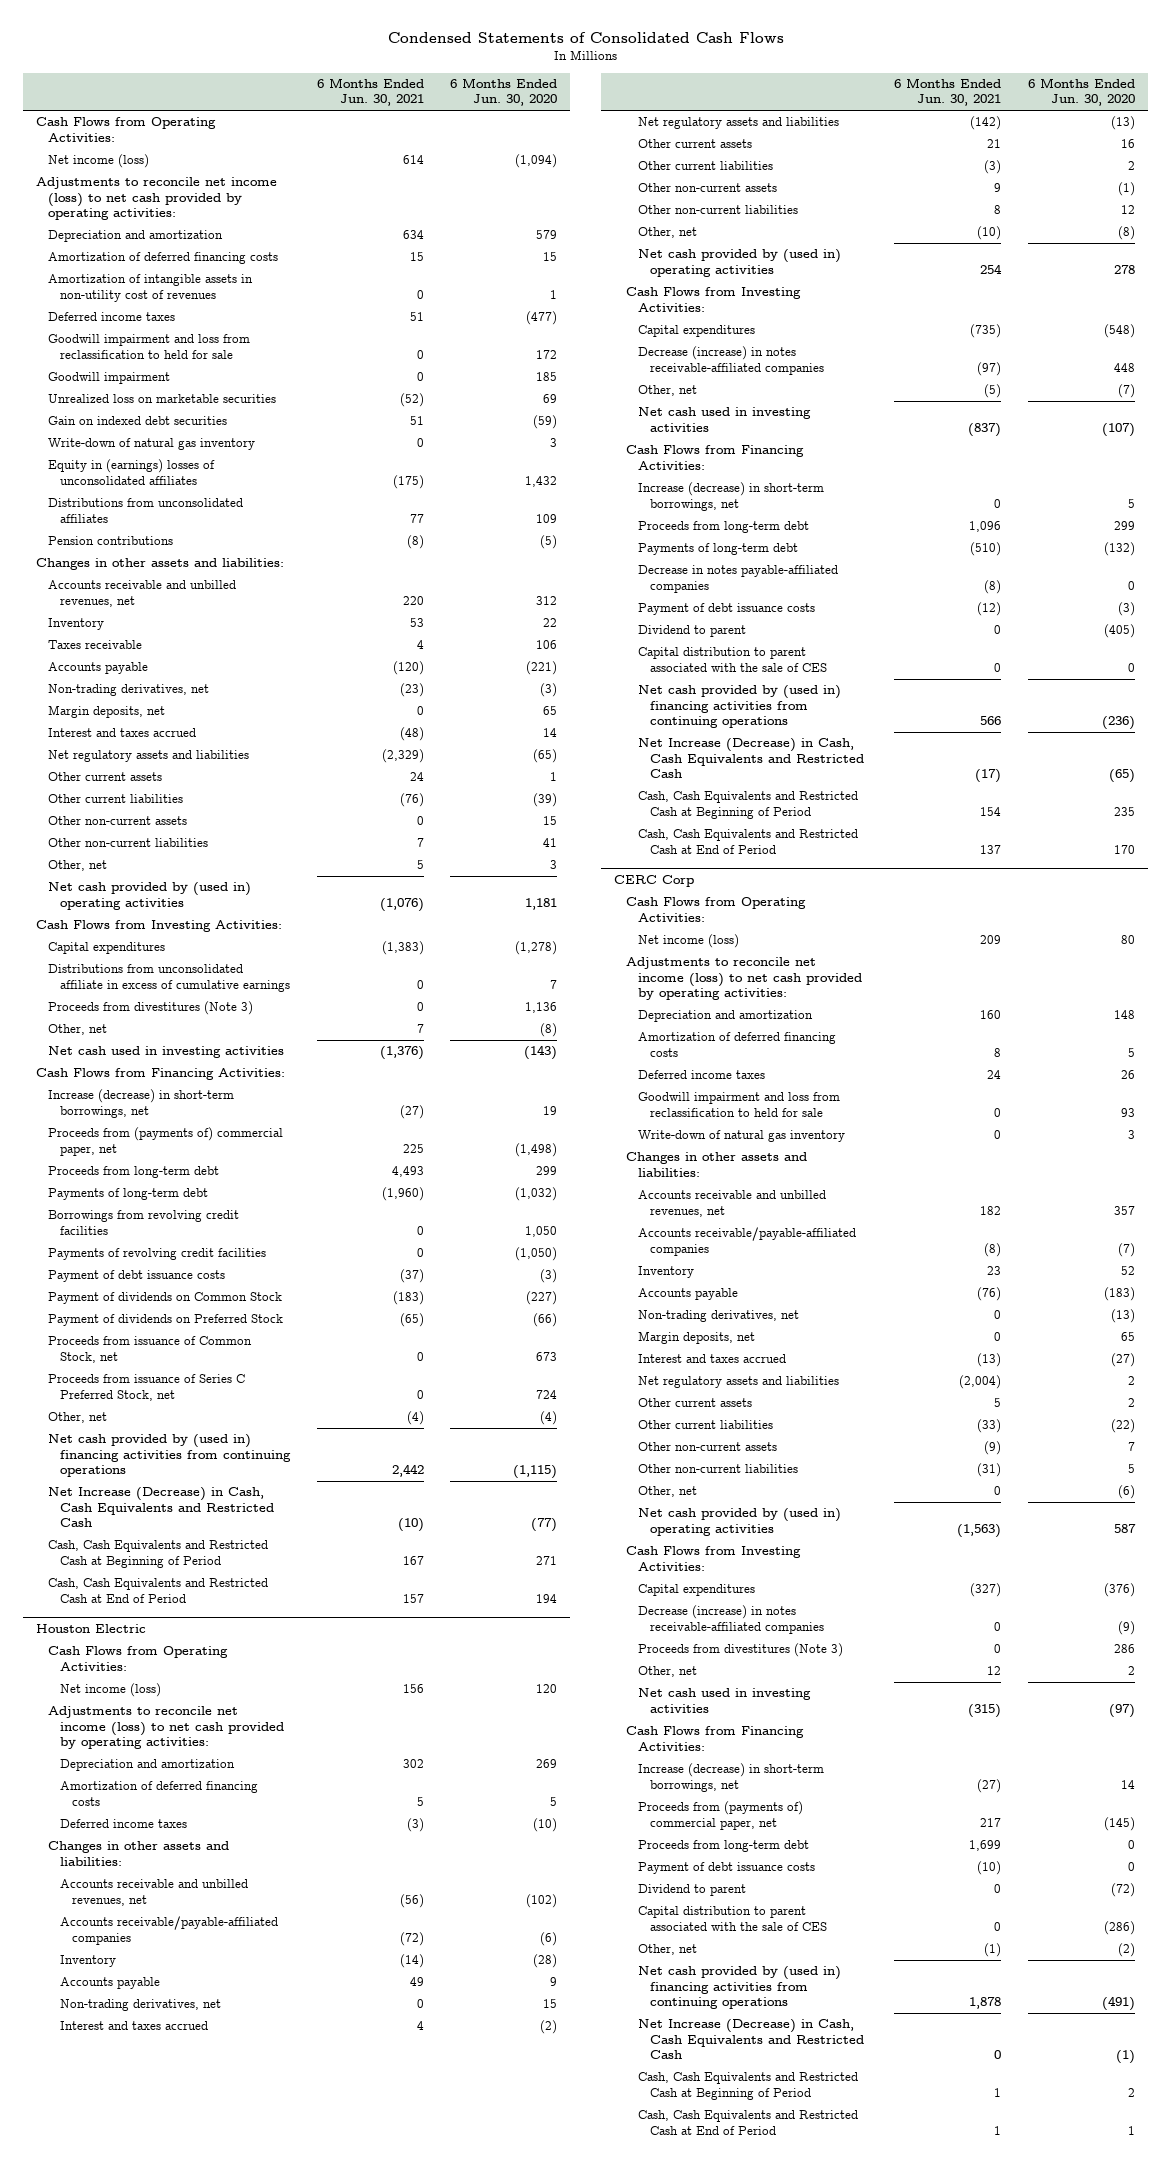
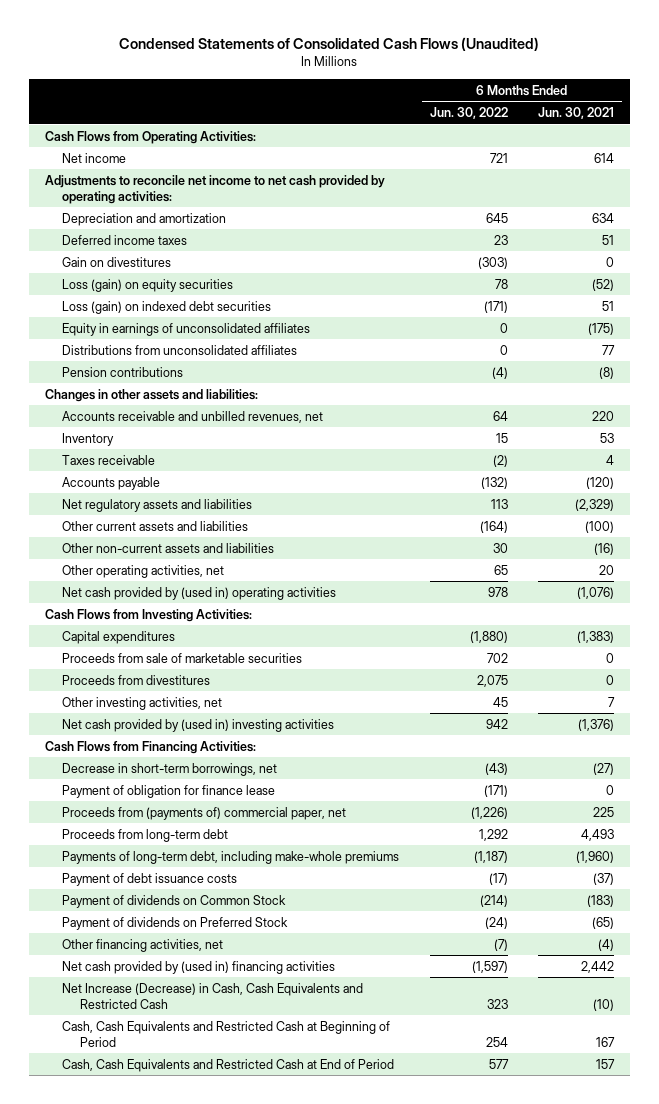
- Condensed Statements of Consolidated Cash Flows
+ Condensed Statements of Consolidated Cash Flows (Unaudited)
- | 6 Months Ended Jun. 30, 2021 | 6 Months Ended Jun. 30, 2020
+ | 6 Months Ended Jun. 30, 2022 | 6 Months Ended Jun. 30, 2021
- Net income (loss) | 614 | (1,094)
- Adjustments to reconcile net income (loss) to net cash provided by operating activities:
+ Net income | 721 | 614
+ Adjustments to reconcile net income to net cash provided by operating activities:
- Amortization of deferred financing costs | 15 | 15
- Amortization of intangible assets in non-utility cost of revenues | 0 | 1
- Goodwill impairment and loss from reclassification to held for sale | 0 | 172
- Goodwill impairment | 0 | 185
- Unrealized loss on marketable securities | (52) | 69
- Gain on indexed debt securities | 51 | (59)
- Write-down of natural gas inventory | 0 | 3
- Equity in (earnings) losses of unconsolidated affiliates | (175) | 1,432
+ Gain on divestitures | (303) | 0
+ Loss (gain) on equity securities | 78 | (52)
+ Loss (gain) on indexed debt securities | (171) | 51
+ Equity in earnings of unconsolidated affiliates | 0 | (175)
- Non-trading derivatives, net | (23) | (3)
- Margin deposits, net | 0 | 65
- Interest and taxes accrued | (48) | 14
- Other current assets | 24 | 1
- Other current liabilities | (76) | (39)
- Other non-current assets | 0 | 15
- Other non-current liabilities | 7 | 41
- Other, net | 5 | 3
+ Other current assets and liabilities | (164) | (100)
+ Other non-current assets and liabilities | 30 | (16)
+ Other operating activities, net | 65 | 20
- Distributions from unconsolidated affiliate in excess of cumulative earnings | 0 | 7
- Proceeds from divestitures (Note 3) | 0 | 1,136
- Other, net | 7 | (8)
- Net cash used in investing activities | (1,376) | (143)
+ Proceeds from sale of marketable securities | 702 | 0
+ Proceeds from divestitures | 2,075 | 0
+ Other investing activities, net | 45 | 7
+ Net cash provided by (used in) investing activities | 942 | (1,376)
- Increase (decrease) in short-term borrowings, net | (27) | 19
+ Decrease in short-term borrowings, net | (43) | (27)
+ Payment of obligation for finance lease | (171) | 0
- Payments of long-term debt | (1,960) | (1,032)
- Borrowings from revolving credit facilities | 0 | 1,050
- Payments of revolving credit facilities | 0 | (1,050)
+ Payments of long-term debt, including make-whole premiums | (1,187) | (1,960)
- Proceeds from issuance of Common Stock, net | 0 | 673
- Proceeds from issuance of Series C Preferred Stock, net | 0 | 724
- Other, net | (4) | (4)
- Net cash provided by (used in) financing activities from continuing operations | 2,442 | (1,115)
+ Other financing activities, net | (7) | (4)
+ Net cash provided by (used in) financing activities | (1,597) | 2,442
- Houston Electric
- Cash Flows from Operating Activities:
- Net income (loss) | 156 | 120
- Adjustments to reconcile net income (loss) to net cash provided by operating activities:
- Depreciation and amortization | 302 | 269
- Amortization of deferred financing costs | 5 | 5
- Deferred income taxes | (3) | (10)
- Changes in other assets and liabilities:
- Accounts receivable and unbilled revenues, net | (56) | (102)
- Accounts receivable/payable-affiliated companies | (72) | (6)
- Inventory | (14) | (28)
- Accounts payable | 49 | 9
- Non-trading derivatives, net | 0 | 15
- Interest and taxes accrued | 4 | (2)
- Net regulatory assets and liabilities | (142) | (13)
- Other current assets | 21 | 16
- Other current liabilities | (3) | 2
- Other non-current assets | 9 | (1)
- Other non-current liabilities | 8 | 12
- Other, net | (10) | (8)
- Net cash provided by (used in) operating activities | 254 | 278
- Cash Flows from Investing Activities:
- Capital expenditures | (735) | (548)
- Decrease (increase) in notes receivable-affiliated companies | (97) | 448
- Other, net | (5) | (7)
- Net cash used in investing activities | (837) | (107)
- Cash Flows from Financing Activities:
- Increase (decrease) in short-term borrowings, net | 0 | 5
- Proceeds from long-term debt | 1,096 | 299
- Payments of long-term debt | (510) | (132)
- Decrease in notes payable-affiliated companies | (8) | 0
- Payment of debt issuance costs | (12) | (3)
- Dividend to parent | 0 | (405)
- Capital distribution to parent associated with the sale of CES | 0 | 0
- Net cash provided by (used in) financing activities from continuing operations | 566 | (236)
- Net Increase (Decrease) in Cash, Cash Equivalents and Restricted Cash | (17) | (65)
- Cash, Cash Equivalents and Restricted Cash at Beginning of Period | 154 | 235
- Cash, Cash Equivalents and Restricted Cash at End of Period | 137 | 170
- CERC Corp
- Cash Flows from Operating Activities:
- Net income (loss) | 209 | 80
- Adjustments to reconcile net income (loss) to net cash provided by operating activities:
- Depreciation and amortization | 160 | 148
- Amortization of deferred financing costs | 8 | 5
- Deferred income taxes | 24 | 26
- Goodwill impairment and loss from reclassification to held for sale | 0 | 93
- Write-down of natural gas inventory | 0 | 3
- Changes in other assets and liabilities:
- Accounts receivable and unbilled revenues, net | 182 | 357
- Accounts receivable/payable-affiliated companies | (8) | (7)
- Inventory | 23 | 52
- Accounts payable | (76) | (183)
- Non-trading derivatives, net | 0 | (13)
- Margin deposits, net | 0 | 65
- Interest and taxes accrued | (13) | (27)
- Net regulatory assets and liabilities | (2,004) | 2
- Other current assets | 5 | 2
- Other current liabilities | (33) | (22)
- Other non-current assets | (9) | 7
- Other non-current liabilities | (31) | 5
- Other, net | 0 | (6)
- Net cash provided by (used in) operating activities | (1,563) | 587
- Cash Flows from Investing Activities:
- Capital expenditures | (327) | (376)
- Decrease (increase) in notes receivable-affiliated companies | 0 | (9)
- Proceeds from divestitures (Note 3) | 0 | 286
- Other, net | 12 | 2
- Net cash used in investing activities | (315) | (97)
- Cash Flows from Financing Activities:
- Increase (decrease) in short-term borrowings, net | (27) | 14
- Proceeds from (payments of) commercial paper, net | 217 | (145)
- Proceeds from long-term debt | 1,699 | 0
- Payment of debt issuance costs | (10) | 0
- Dividend to parent | 0 | (72)
- Capital distribution to parent associated with the sale of CES | 0 | (286)
- Other, net | (1) | (2)
- Net cash provided by (used in) financing activities from continuing operations | 1,878 | (491)
- Net Increase (Decrease) in Cash, Cash Equivalents and Restricted Cash | 0 | (1)
- Cash, Cash Equivalents and Restricted Cash at Beginning of Period | 1 | 2
- Cash, Cash Equivalents and Restricted Cash at End of Period | 1 | 1

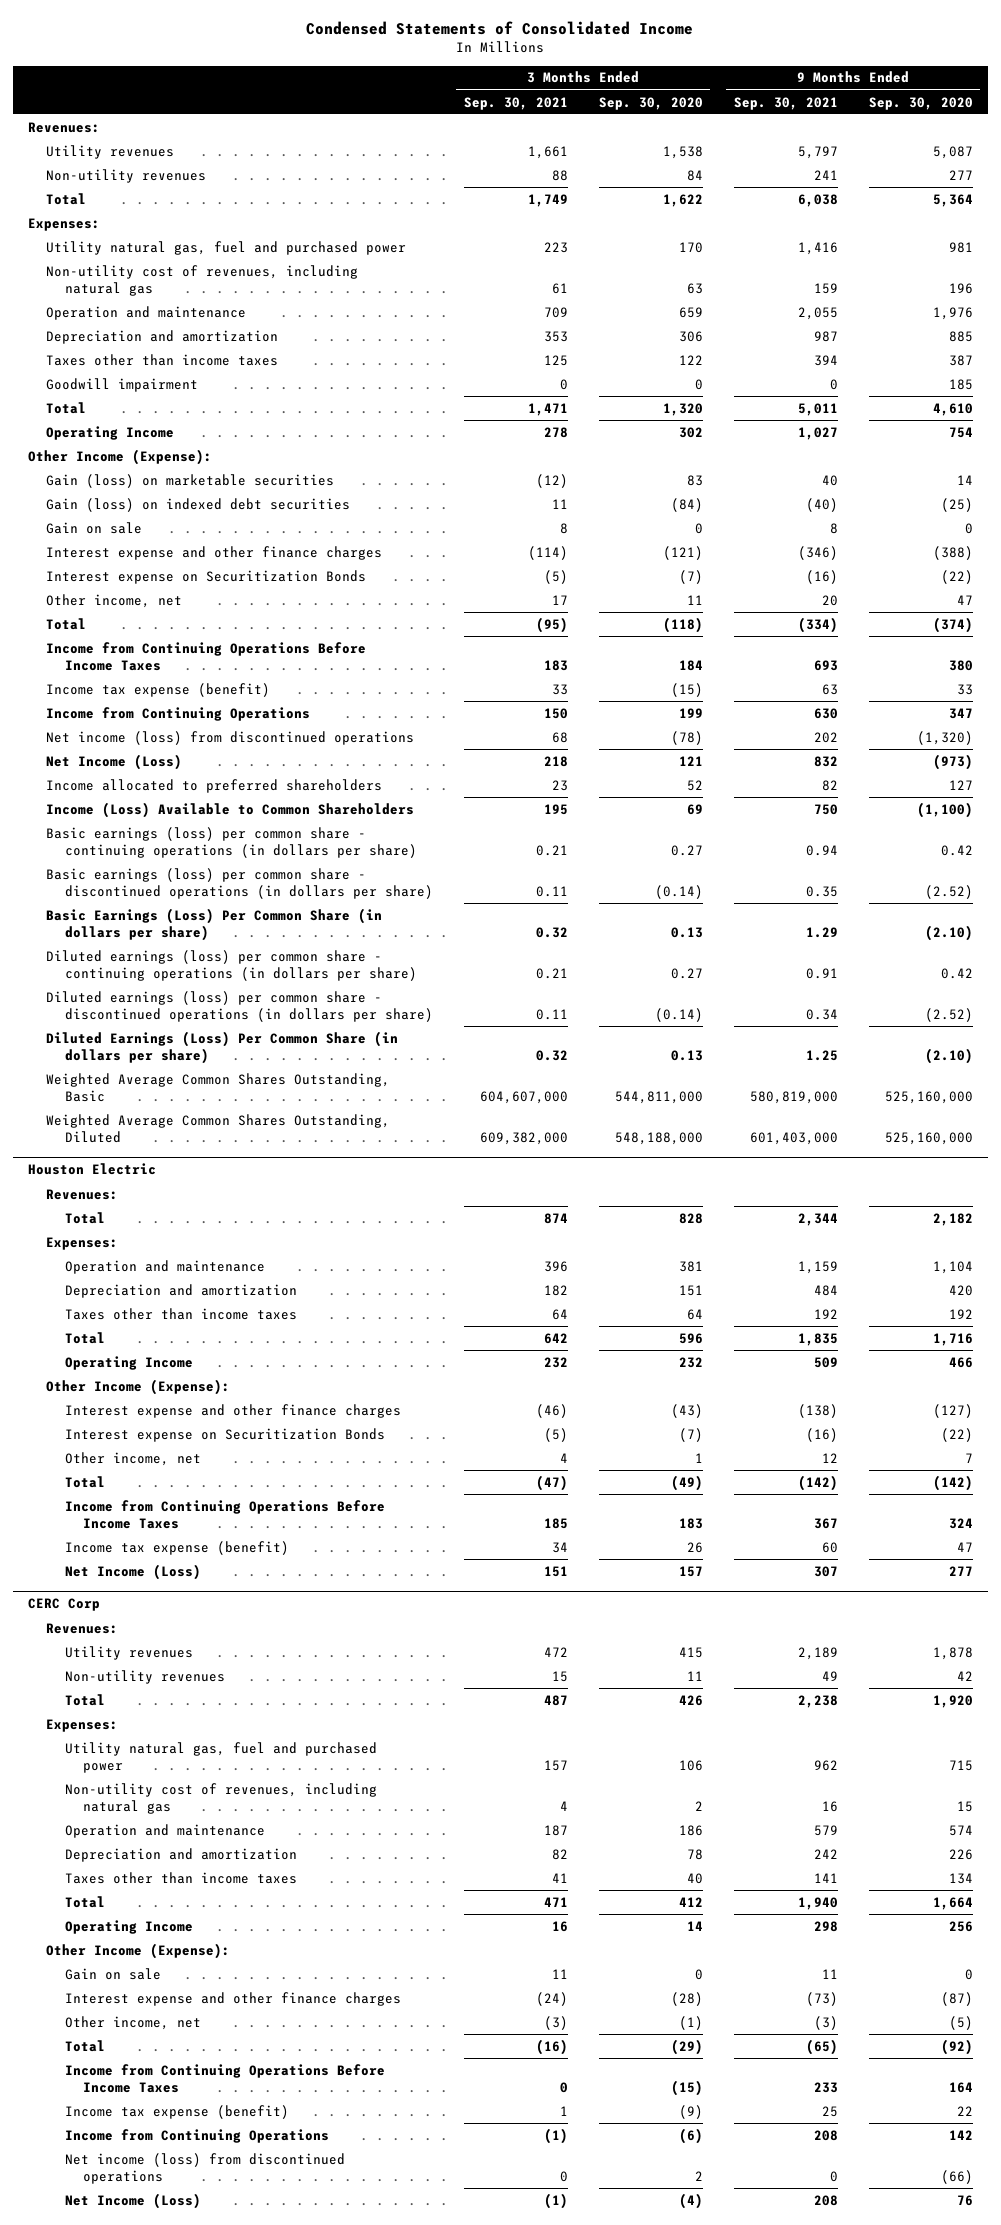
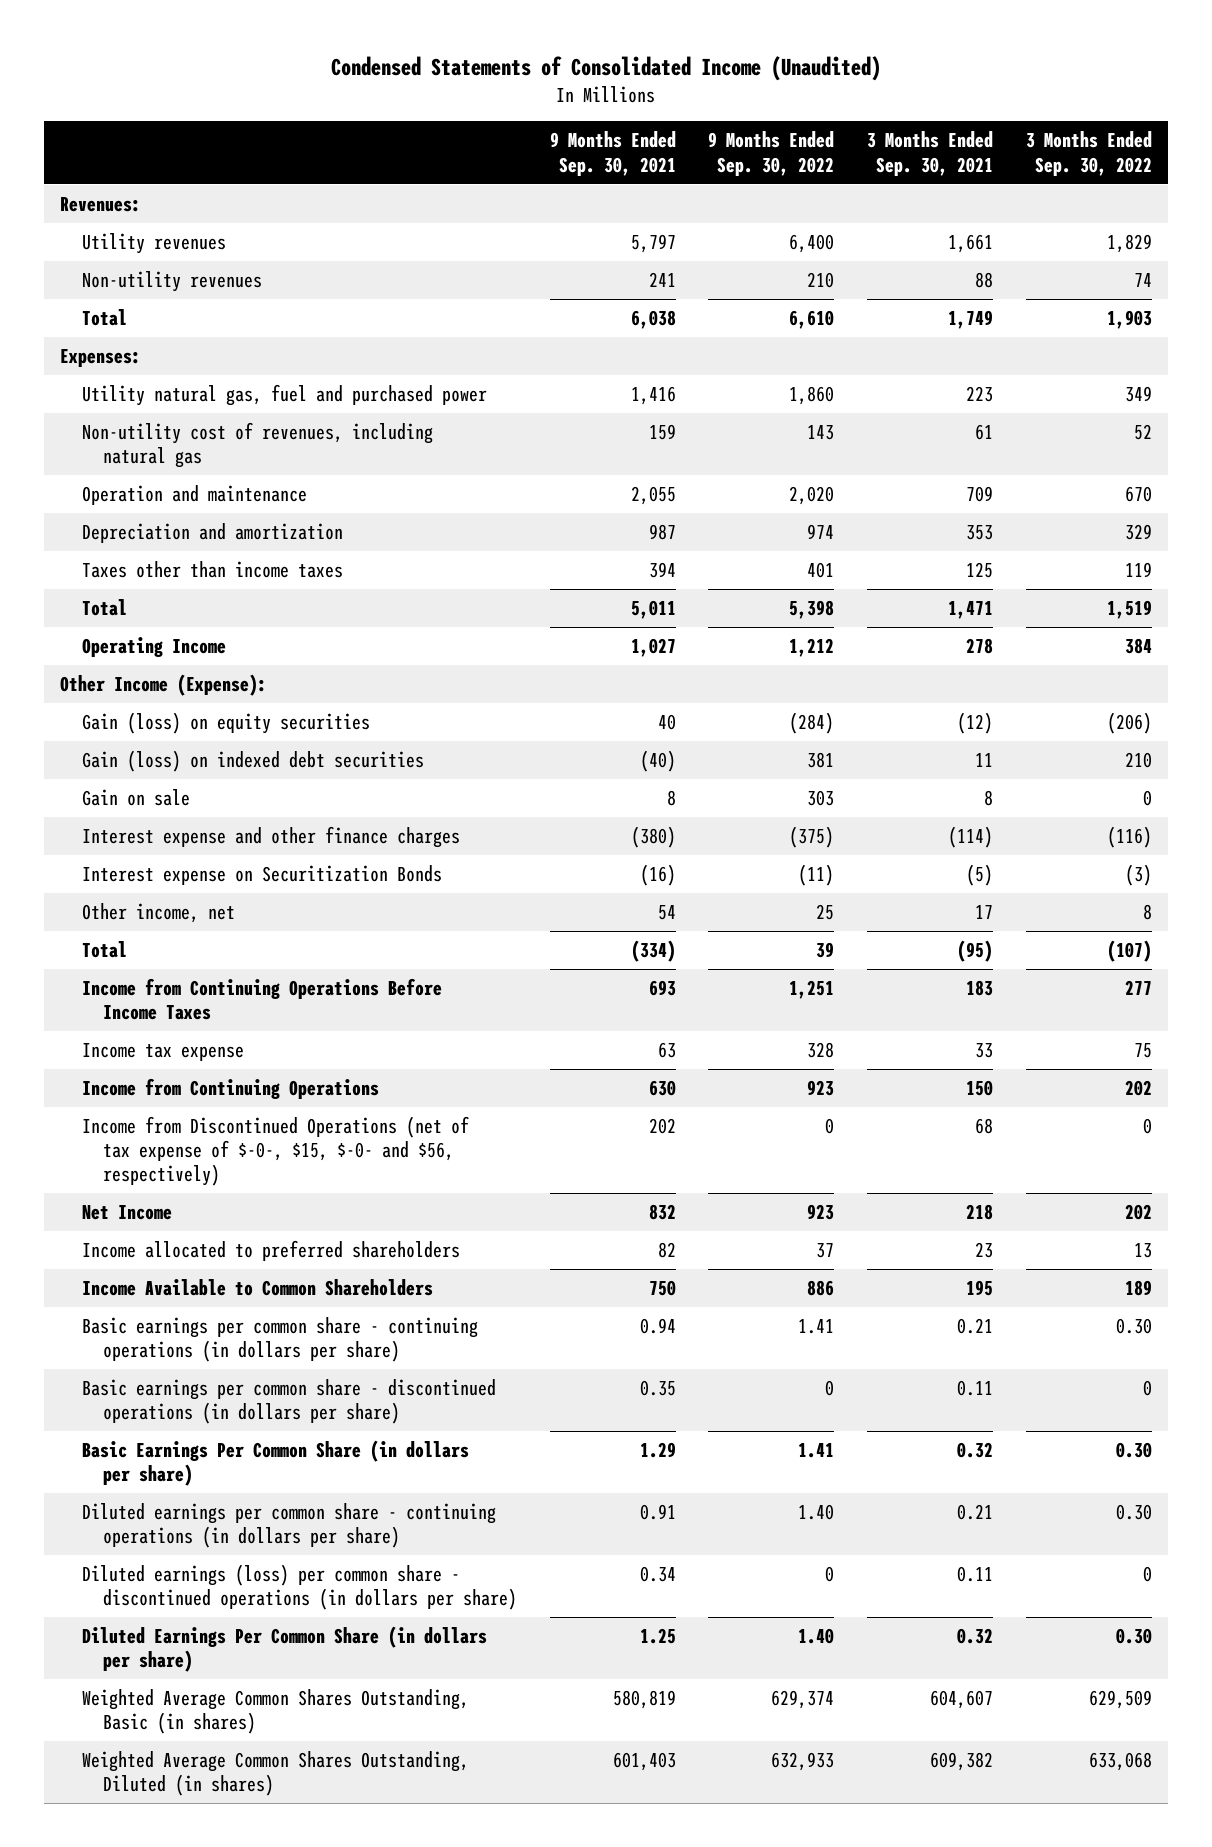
- Condensed Statements of Consolidated Income
+ Condensed Statements of Consolidated Income (Unaudited)
- | 3 Months Ended Sep. 30, 2021 | 3 Months Ended Sep. 30, 2020 | 9 Months Ended Sep. 30, 2021 | 9 Months Ended Sep. 30, 2020
+ | 9 Months Ended Sep. 30, 2021 | 9 Months Ended Sep. 30, 2022 | 3 Months Ended Sep. 30, 2021 | 3 Months Ended Sep. 30, 2022
- Goodwill impairment | 0 | 0 | 0 | 185
- Gain (loss) on marketable securities | (12) | 83 | 40 | 14
+ Gain (loss) on equity securities | 40 | (284) | (12) | (206)
- Interest expense and other finance charges | (114) | (121) | (346) | (388)
+ Interest expense and other finance charges | (380) | (375) | (114) | (116)
- Other income, net | 17 | 11 | 20 | 47
+ Other income, net | 54 | 25 | 17 | 8
- Income tax expense (benefit) | 33 | (15) | 63 | 33
+ Income tax expense | 63 | 328 | 33 | 75
- Net income (loss) from discontinued operations | 68 | (78) | 202 | (1,320)
- Net Income (Loss) | 218 | 121 | 832 | (973)
+ Income from Discontinued Operations (net of tax expense of $-0-, $15, $-0- and $56, respectively) | 202 | 0 | 68 | 0
+ Net Income | 832 | 923 | 218 | 202
- Income (Loss) Available to Common Shareholders | 195 | 69 | 750 | (1,100)
- Basic earnings (loss) per common share - continuing operations (in dollars per share) | 0.21 | 0.27 | 0.94 | 0.42
- Basic earnings (loss) per common share - discontinued operations (in dollars per share) | 0.11 | (0.14) | 0.35 | (2.52)
- Basic Earnings (Loss) Per Common Share (in dollars per share) | 0.32 | 0.13 | 1.29 | (2.10)
- Diluted earnings (loss) per common share - continuing operations (in dollars per share) | 0.21 | 0.27 | 0.91 | 0.42
+ Income Available to Common Shareholders | 750 | 886 | 195 | 189
+ Basic earnings per common share - continuing operations (in dollars per share) | 0.94 | 1.41 | 0.21 | 0.30
+ Basic earnings per common share - discontinued operations (in dollars per share) | 0.35 | 0 | 0.11 | 0
+ Basic Earnings Per Common Share (in dollars per share) | 1.29 | 1.41 | 0.32 | 0.30
+ Diluted earnings per common share - continuing operations (in dollars per share) | 0.91 | 1.40 | 0.21 | 0.30
- Diluted Earnings (Loss) Per Common Share (in dollars per share) | 0.32 | 0.13 | 1.25 | (2.10)
- Weighted Average Common Shares Outstanding, Basic | 604,607,000 | 544,811,000 | 580,819,000 | 525,160,000
- Weighted Average Common Shares Outstanding, Diluted | 609,382,000 | 548,188,000 | 601,403,000 | 525,160,000
- Houston Electric
- Revenues:
- Total | 874 | 828 | 2,344 | 2,182
- Expenses:
- Operation and maintenance | 396 | 381 | 1,159 | 1,104
- Depreciation and amortization | 182 | 151 | 484 | 420
- Taxes other than income taxes | 64 | 64 | 192 | 192
- Total | 642 | 596 | 1,835 | 1,716
- Operating Income | 232 | 232 | 509 | 466
- Other Income (Expense):
- Interest expense and other finance charges | (46) | (43) | (138) | (127)
- Interest expense on Securitization Bonds | (5) | (7) | (16) | (22)
- Other income, net | 4 | 1 | 12 | 7
- Total | (47) | (49) | (142) | (142)
- Income from Continuing Operations Before Income Taxes | 185 | 183 | 367 | 324
- Income tax expense (benefit) | 34 | 26 | 60 | 47
- Net Income (Loss) | 151 | 157 | 307 | 277
- CERC Corp
- Revenues:
- Utility revenues | 472 | 415 | 2,189 | 1,878
- Non-utility revenues | 15 | 11 | 49 | 42
- Total | 487 | 426 | 2,238 | 1,920
- Expenses:
- Utility natural gas, fuel and purchased power | 157 | 106 | 962 | 715
- Non-utility cost of revenues, including natural gas | 4 | 2 | 16 | 15
- Operation and maintenance | 187 | 186 | 579 | 574
- Depreciation and amortization | 82 | 78 | 242 | 226
- Taxes other than income taxes | 41 | 40 | 141 | 134
- Total | 471 | 412 | 1,940 | 1,664
- Operating Income | 16 | 14 | 298 | 256
- Other Income (Expense):
- Gain on sale | 11 | 0 | 11 | 0
- Interest expense and other finance charges | (24) | (28) | (73) | (87)
- Other income, net | (3) | (1) | (3) | (5)
- Total | (16) | (29) | (65) | (92)
- Income from Continuing Operations Before Income Taxes | 0 | (15) | 233 | 164
- Income tax expense (benefit) | 1 | (9) | 25 | 22
- Income from Continuing Operations | (1) | (6) | 208 | 142
- Net income (loss) from discontinued operations | 0 | 2 | 0 | (66)
- Net Income (Loss) | (1) | (4) | 208 | 76
+ Diluted Earnings Per Common Share (in dollars per share) | 1.25 | 1.40 | 0.32 | 0.30
+ Weighted Average Common Shares Outstanding, Basic (in shares) | 580,819 | 629,374 | 604,607 | 629,509
+ Weighted Average Common Shares Outstanding, Diluted (in shares) | 601,403 | 632,933 | 609,382 | 633,068

